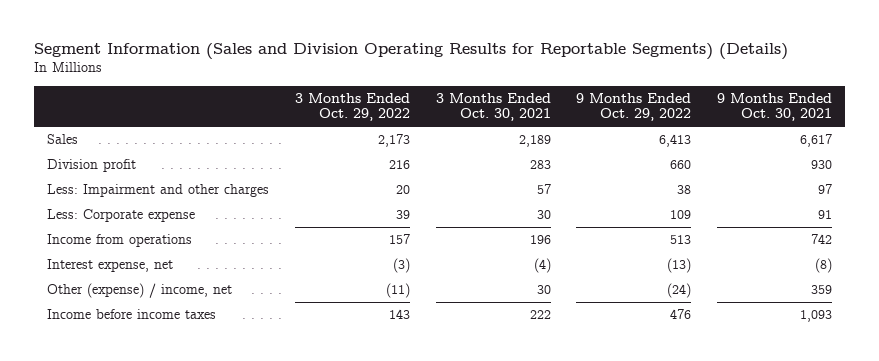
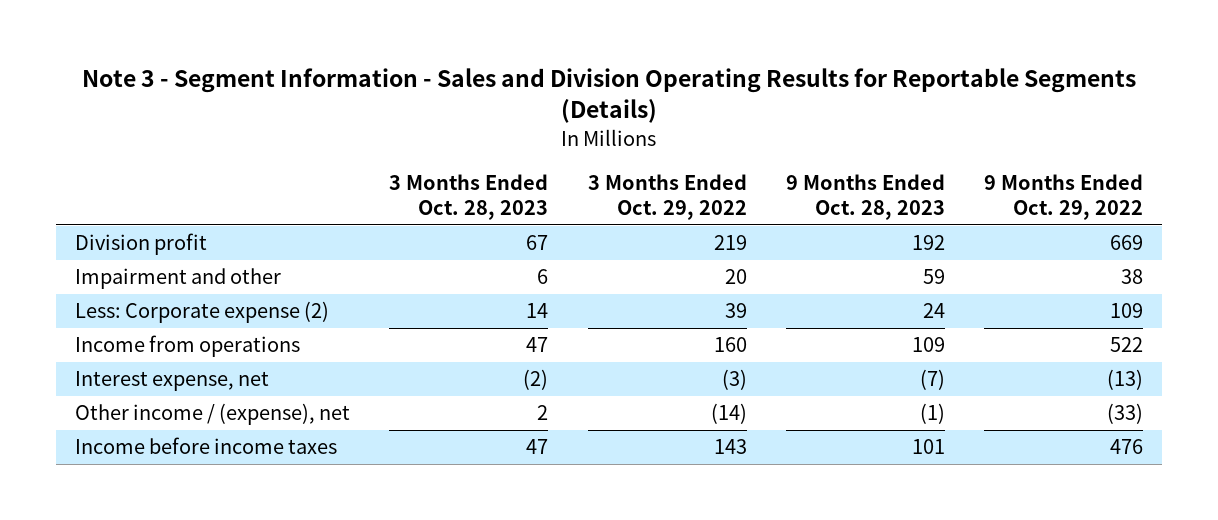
- Segment Information (Sales and Division Operating Results for Reportable Segments) (Details)
+ Note 3 - Segment Information - Sales and Division Operating Results for Reportable Segments (Details)
- | 3 Months Ended Oct. 29, 2022 | 3 Months Ended Oct. 30, 2021 | 9 Months Ended Oct. 29, 2022 | 9 Months Ended Oct. 30, 2021
+ | 3 Months Ended Oct. 28, 2023 | 3 Months Ended Oct. 29, 2022 | 9 Months Ended Oct. 28, 2023 | 9 Months Ended Oct. 29, 2022
- Sales | 2,173 | 2,189 | 6,413 | 6,617
- Division profit | 216 | 283 | 660 | 930
- Less: Impairment and other charges | 20 | 57 | 38 | 97
- Less: Corporate expense | 39 | 30 | 109 | 91
- Income from operations | 157 | 196 | 513 | 742
+ Division profit | 67 | 219 | 192 | 669
+ Impairment and other | 6 | 20 | 59 | 38
+ Less: Corporate expense (2) | 14 | 39 | 24 | 109
+ Income from operations | 47 | 160 | 109 | 522
- Other (expense) / income, net | (11) | 30 | (24) | 359
+ Other income / (expense), net | 2 | (14) | (1) | (33)

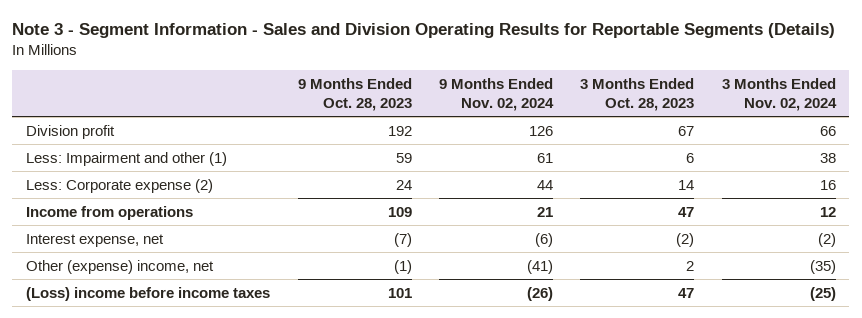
- | 3 Months Ended Oct. 28, 2023 | 3 Months Ended Oct. 29, 2022 | 9 Months Ended Oct. 28, 2023 | 9 Months Ended Oct. 29, 2022
+ | 9 Months Ended Oct. 28, 2023 | 9 Months Ended Nov. 02, 2024 | 3 Months Ended Oct. 28, 2023 | 3 Months Ended Nov. 02, 2024
- Impairment and other | 6 | 20 | 59 | 38
+ Less: Impairment and other (1) | 59 | 61 | 6 | 38
- Other income / (expense), net | 2 | (14) | (1) | (33)
- Income before income taxes | 47 | 143 | 101 | 476
+ Other (expense) income, net | (1) | (41) | 2 | (35)
+ (Loss) income before income taxes | 101 | (26) | 47 | (25)

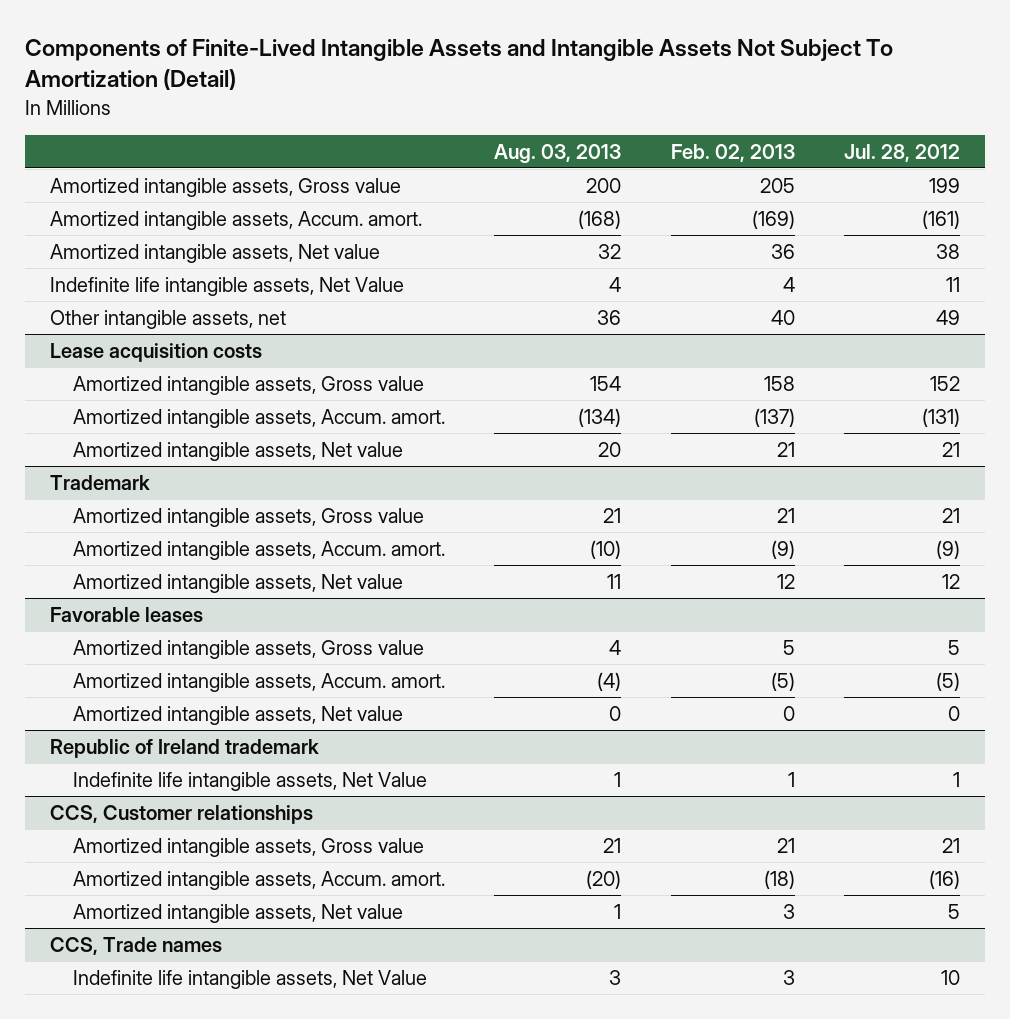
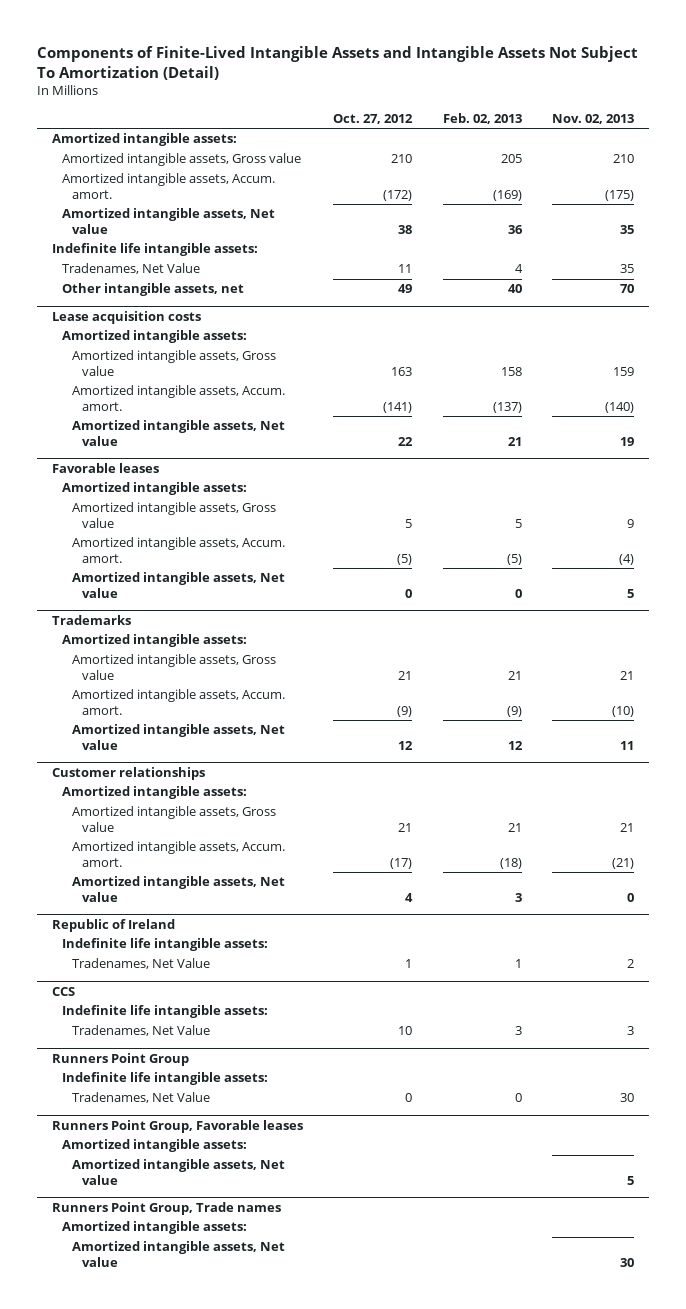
- | Aug. 03, 2013 | Feb. 02, 2013 | Jul. 28, 2012
+ | Oct. 27, 2012 | Feb. 02, 2013 | Nov. 02, 2013
+ Amortized intangible assets:
- Indefinite life intangible assets, Net Value | 4 | 4 | 11
+ Indefinite life intangible assets:
+ Tradenames, Net Value | 11 | 4 | 35
@ Lease acquisition costs
+ Amortized intangible assets:
- Trademark
- Amortized intangible assets, Gross value | 21 | 21 | 21
- Amortized intangible assets, Accum. amort. | (10) | (9) | (9)
- Amortized intangible assets, Net value | 11 | 12 | 12
@ Favorable leases
+ Amortized intangible assets:
- Republic of Ireland trademark
- Indefinite life intangible assets, Net Value | 1 | 1 | 1
- CCS, Customer relationships
+ Trademarks
+ Amortized intangible assets:
+ Amortized intangible assets, Accum. amort. | (9) | (9) | (10)
+ Amortized intangible assets, Net value | 12 | 12 | 11
+ Customer relationships
+ Amortized intangible assets:
+ Amortized intangible assets, Gross value | 21 | 21 | 21
- CCS, Trade names
- Indefinite life intangible assets, Net Value | 3 | 3 | 10
+ Republic of Ireland
+ Indefinite life intangible assets:
+ Tradenames, Net Value | 1 | 1 | 2
+ CCS
+ Indefinite life intangible assets:
+ Tradenames, Net Value | 10 | 3 | 3
+ Runners Point Group
+ Indefinite life intangible assets:
+ Tradenames, Net Value | 0 | 0 | 30
+ Runners Point Group, Favorable leases
+ Amortized intangible assets:
+ Amortized intangible assets, Net value | | | 5
+ Runners Point Group, Trade names
+ Amortized intangible assets:
+ Amortized intangible assets, Net value | | | 30

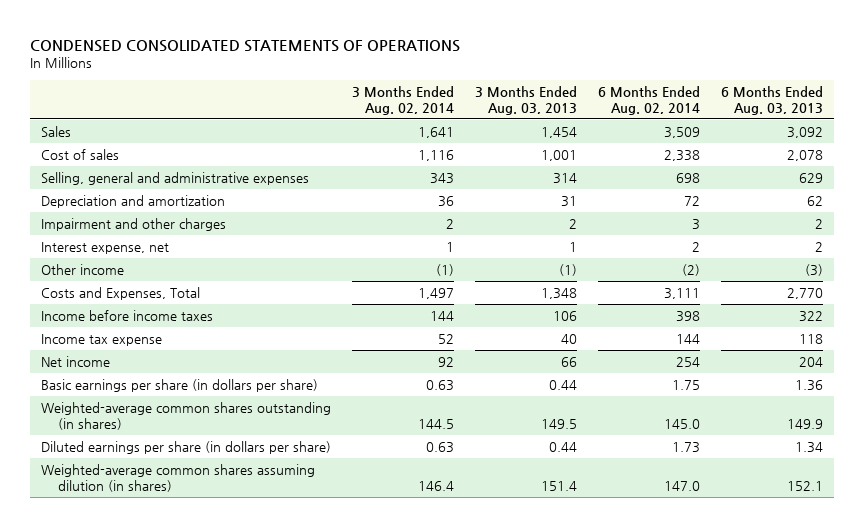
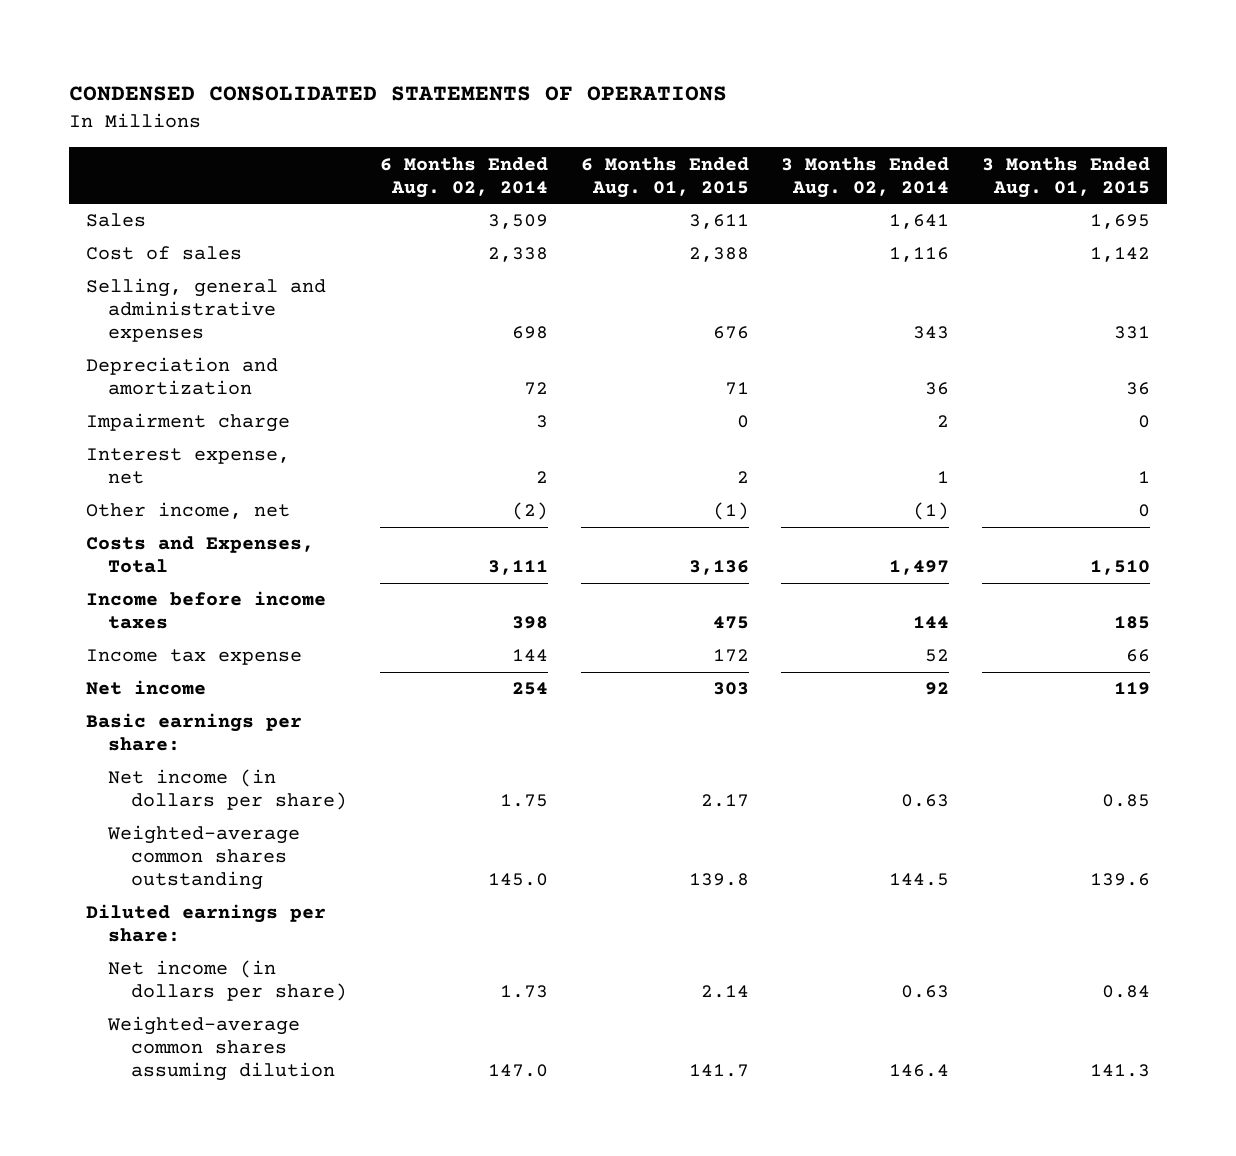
- | 3 Months Ended Aug. 02, 2014 | 3 Months Ended Aug. 03, 2013 | 6 Months Ended Aug. 02, 2014 | 6 Months Ended Aug. 03, 2013
+ | 6 Months Ended Aug. 02, 2014 | 6 Months Ended Aug. 01, 2015 | 3 Months Ended Aug. 02, 2014 | 3 Months Ended Aug. 01, 2015
- Impairment and other charges | 2 | 2 | 3 | 2
+ Impairment charge | 3 | 0 | 2 | 0
- Other income | (1) | (1) | (2) | (3)
+ Other income, net | (2) | (1) | (1) | 0
- Basic earnings per share (in dollars per share) | 0.63 | 0.44 | 1.75 | 1.36
- Weighted-average common shares outstanding (in shares) | 144.5 | 149.5 | 145.0 | 149.9
- Diluted earnings per share (in dollars per share) | 0.63 | 0.44 | 1.73 | 1.34
- Weighted-average common shares assuming dilution (in shares) | 146.4 | 151.4 | 147.0 | 152.1
+ Basic earnings per share:
+ Net income (in dollars per share) | 1.75 | 2.17 | 0.63 | 0.85
+ Weighted-average common shares outstanding | 145.0 | 139.8 | 144.5 | 139.6
+ Diluted earnings per share:
+ Net income (in dollars per share) | 1.73 | 2.14 | 0.63 | 0.84
+ Weighted-average common shares assuming dilution | 147.0 | 141.7 | 146.4 | 141.3

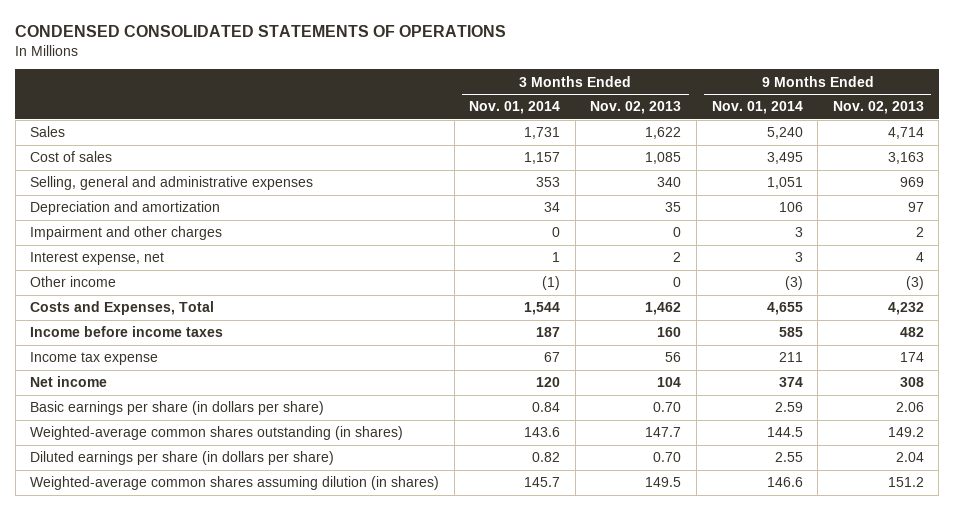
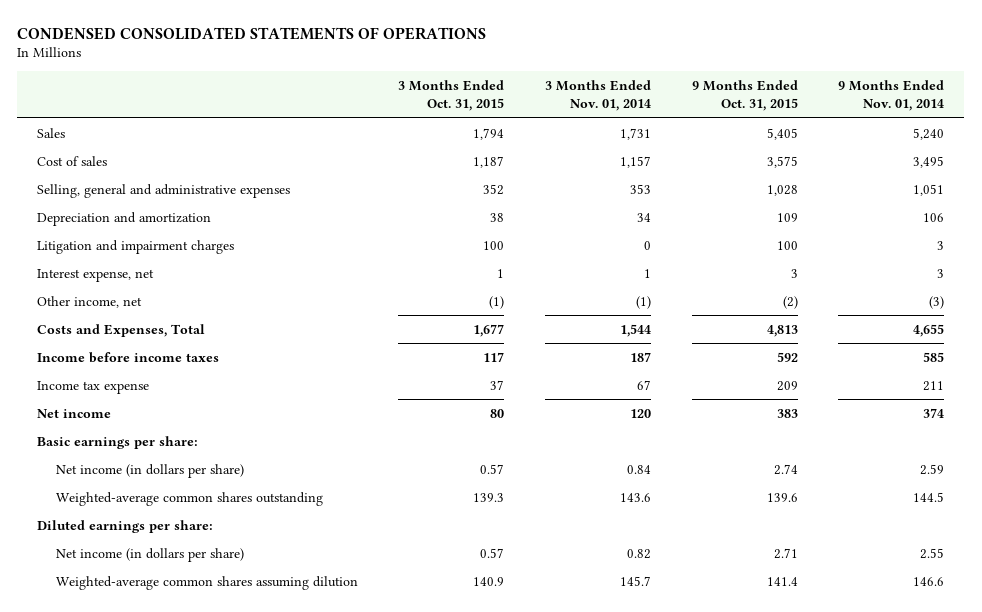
- | 3 Months Ended Nov. 01, 2014 | 3 Months Ended Nov. 02, 2013 | 9 Months Ended Nov. 01, 2014 | 9 Months Ended Nov. 02, 2013
+ | 3 Months Ended Oct. 31, 2015 | 3 Months Ended Nov. 01, 2014 | 9 Months Ended Oct. 31, 2015 | 9 Months Ended Nov. 01, 2014
- Impairment and other charges | 0 | 0 | 3 | 2
+ Litigation and impairment charges | 100 | 0 | 100 | 3
- Other income | (1) | 0 | (3) | (3)
+ Other income, net | (1) | (1) | (2) | (3)
- Basic earnings per share (in dollars per share) | 0.84 | 0.70 | 2.59 | 2.06
- Weighted-average common shares outstanding (in shares) | 143.6 | 147.7 | 144.5 | 149.2
- Diluted earnings per share (in dollars per share) | 0.82 | 0.70 | 2.55 | 2.04
- Weighted-average common shares assuming dilution (in shares) | 145.7 | 149.5 | 146.6 | 151.2
+ Basic earnings per share:
+ Net income (in dollars per share) | 0.57 | 0.84 | 2.74 | 2.59
+ Weighted-average common shares outstanding | 139.3 | 143.6 | 139.6 | 144.5
+ Diluted earnings per share:
+ Net income (in dollars per share) | 0.57 | 0.82 | 2.71 | 2.55
+ Weighted-average common shares assuming dilution | 140.9 | 145.7 | 141.4 | 146.6

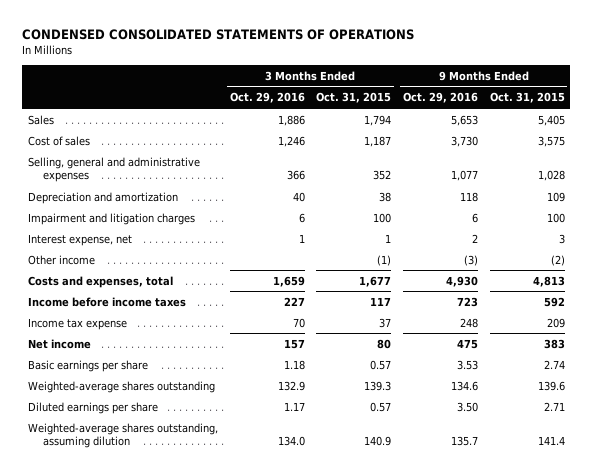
- | 3 Months Ended Oct. 31, 2015 | 3 Months Ended Nov. 01, 2014 | 9 Months Ended Oct. 31, 2015 | 9 Months Ended Nov. 01, 2014
+ | 3 Months Ended Oct. 29, 2016 | 3 Months Ended Oct. 31, 2015 | 9 Months Ended Oct. 29, 2016 | 9 Months Ended Oct. 31, 2015
- Litigation and impairment charges | 100 | 0 | 100 | 3
+ Impairment and litigation charges | 6 | 100 | 6 | 100
- Other income, net | (1) | (1) | (2) | (3)
- Costs and Expenses, Total | 1,677 | 1,544 | 4,813 | 4,655
+ Other income | | (1) | (3) | (2)
+ Costs and expenses, total | 1,659 | 1,677 | 4,930 | 4,813
- Basic earnings per share:
- Net income (in dollars per share) | 0.57 | 0.84 | 2.74 | 2.59
- Weighted-average common shares outstanding | 139.3 | 143.6 | 139.6 | 144.5
- Diluted earnings per share:
- Net income (in dollars per share) | 0.57 | 0.82 | 2.71 | 2.55
- Weighted-average common shares assuming dilution | 140.9 | 145.7 | 141.4 | 146.6
+ Basic earnings per share | 1.18 | 0.57 | 3.53 | 2.74
+ Weighted-average shares outstanding | 132.9 | 139.3 | 134.6 | 139.6
+ Diluted earnings per share | 1.17 | 0.57 | 3.50 | 2.71
+ Weighted-average shares outstanding, assuming dilution | 134.0 | 140.9 | 135.7 | 141.4

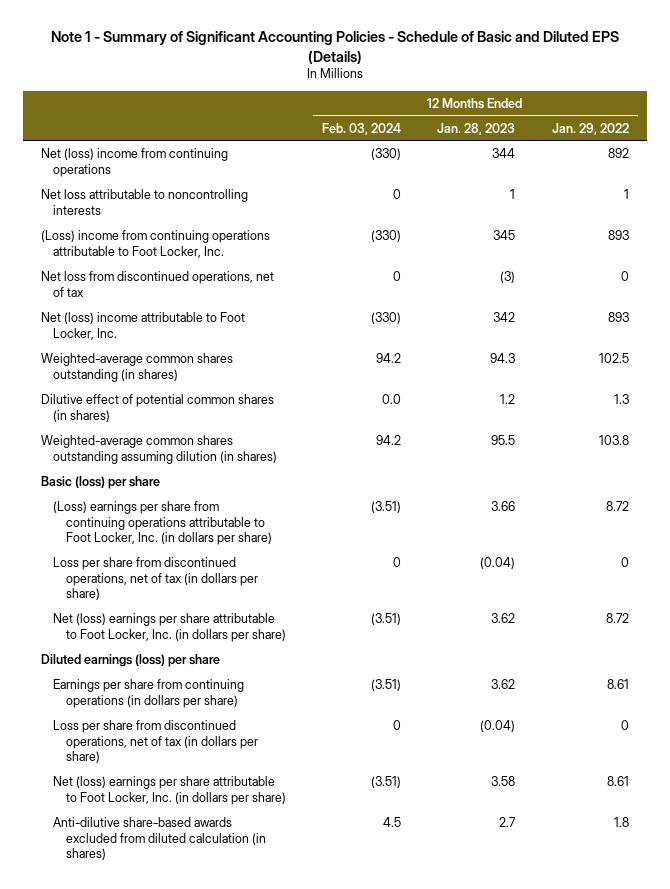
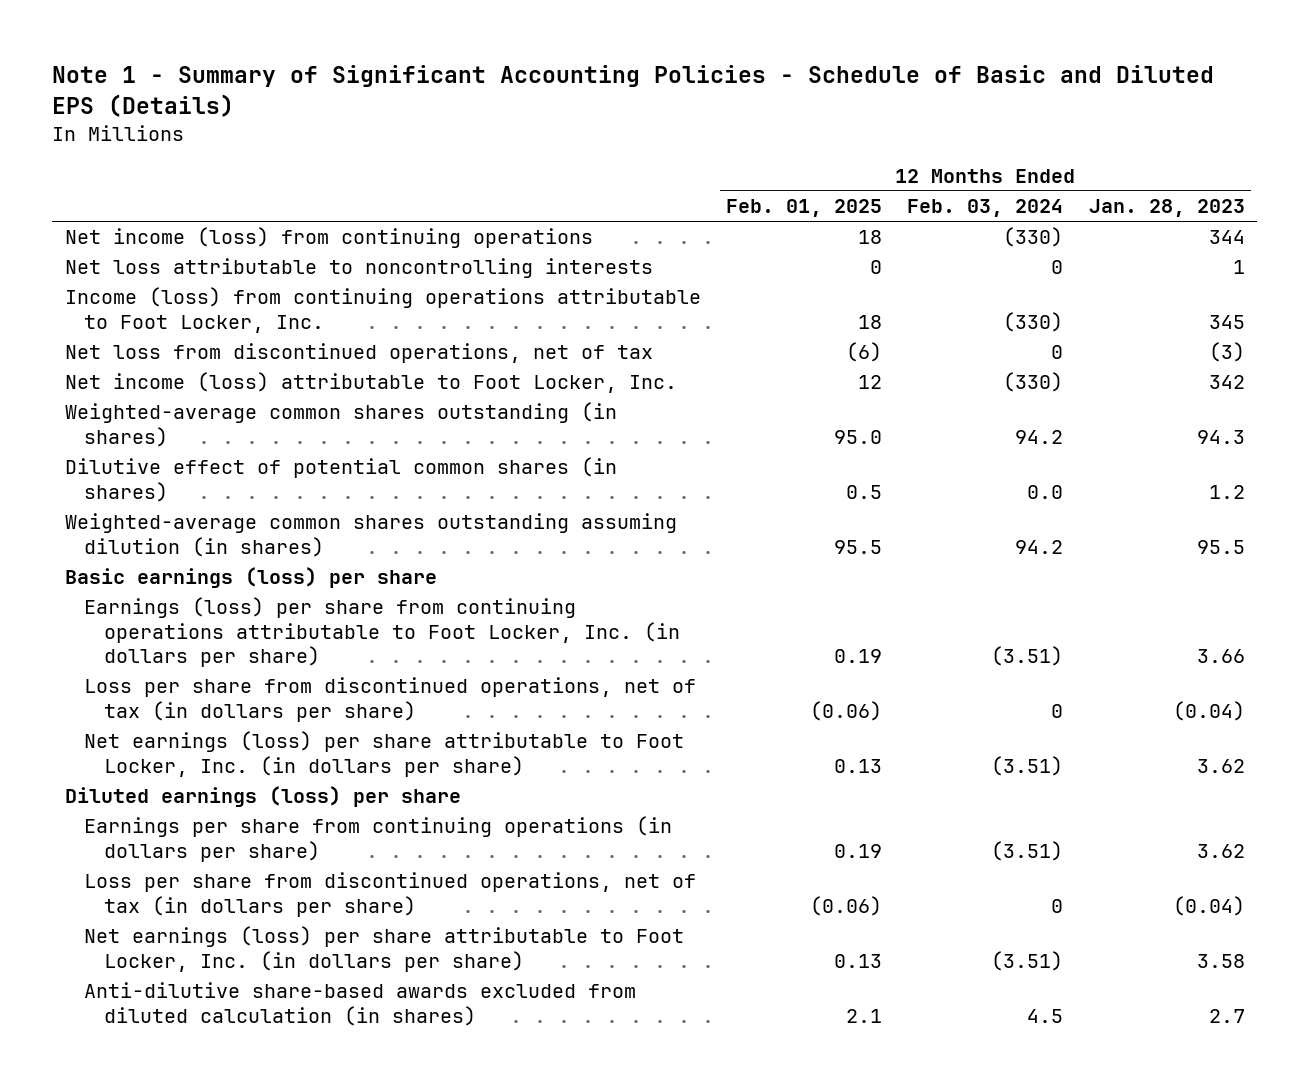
- | 12 Months Ended Feb. 03, 2024 | 12 Months Ended Jan. 28, 2023 | 12 Months Ended Jan. 29, 2022
+ | 12 Months Ended Feb. 01, 2025 | 12 Months Ended Feb. 03, 2024 | 12 Months Ended Jan. 28, 2023
- Net (loss) income from continuing operations | (330) | 344 | 892
+ Net income (loss) from continuing operations | 18 | (330) | 344
- (Loss) income from continuing operations attributable to Foot Locker, Inc. | (330) | 345 | 893
+ Income (loss) from continuing operations attributable to Foot Locker, Inc. | 18 | (330) | 345
- Net (loss) income attributable to Foot Locker, Inc. | (330) | 342 | 893
+ Net income (loss) attributable to Foot Locker, Inc. | 12 | (330) | 342
- Basic (loss) per share
- (Loss) earnings per share from continuing operations attributable to Foot Locker, Inc. (in dollars per share) | (3.51) | 3.66 | 8.72
+ Basic earnings (loss) per share
+ Earnings (loss) per share from continuing operations attributable to Foot Locker, Inc. (in dollars per share) | 0.19 | (3.51) | 3.66
- Net (loss) earnings per share attributable to Foot Locker, Inc. (in dollars per share) | (3.51) | 3.62 | 8.72
+ Net earnings (loss) per share attributable to Foot Locker, Inc. (in dollars per share) | 0.13 | (3.51) | 3.62
- Net (loss) earnings per share attributable to Foot Locker, Inc. (in dollars per share) | (3.51) | 3.58 | 8.61
+ Net earnings (loss) per share attributable to Foot Locker, Inc. (in dollars per share) | 0.13 | (3.51) | 3.58

